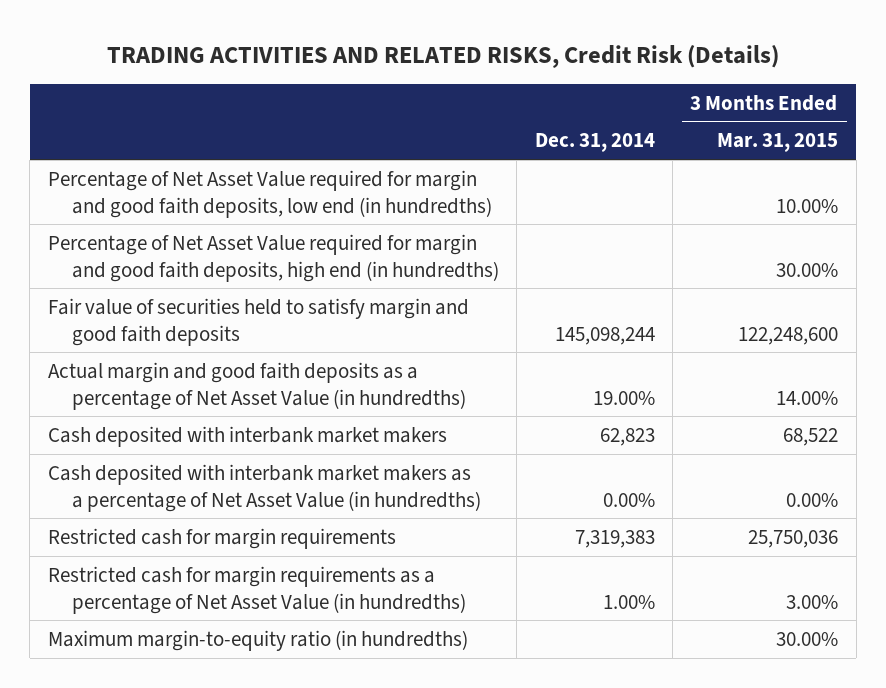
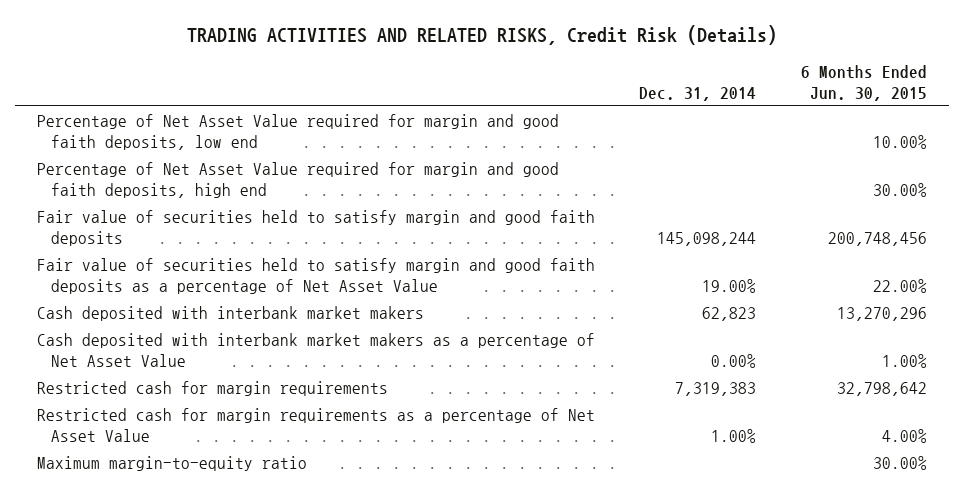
- | Dec. 31, 2014 | 3 Months Ended Mar. 31, 2015
+ | Dec. 31, 2014 | 6 Months Ended Jun. 30, 2015
- Percentage of Net Asset Value required for margin and good faith deposits, low end (in hundredths) | | 10.00%
- Percentage of Net Asset Value required for margin and good faith deposits, high end (in hundredths) | | 30.00%
+ Percentage of Net Asset Value required for margin and good faith deposits, low end | | 10.00%
+ Percentage of Net Asset Value required for margin and good faith deposits, high end | | 30.00%
- Actual margin and good faith deposits as a percentage of Net Asset Value (in hundredths) | 19.00% | 14.00%
+ Fair value of securities held to satisfy margin and good faith deposits as a percentage of Net Asset Value | 19.00% | 22.00%
- Cash deposited with interbank market makers as a percentage of Net Asset Value (in hundredths) | 0.00% | 0.00%
+ Cash deposited with interbank market makers as a percentage of Net Asset Value | 0.00% | 1.00%
- Restricted cash for margin requirements as a percentage of Net Asset Value (in hundredths) | 1.00% | 3.00%
- Maximum margin-to-equity ratio (in hundredths) | | 30.00%
+ Restricted cash for margin requirements as a percentage of Net Asset Value | 1.00% | 4.00%
+ Maximum margin-to-equity ratio | | 30.00%

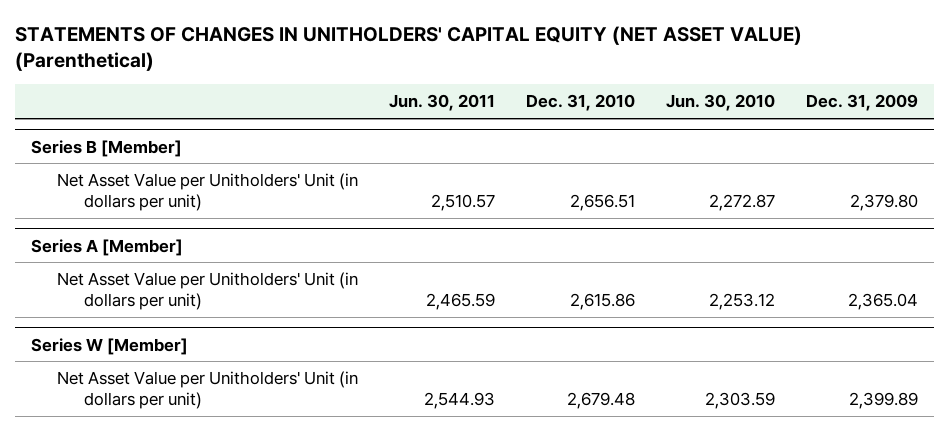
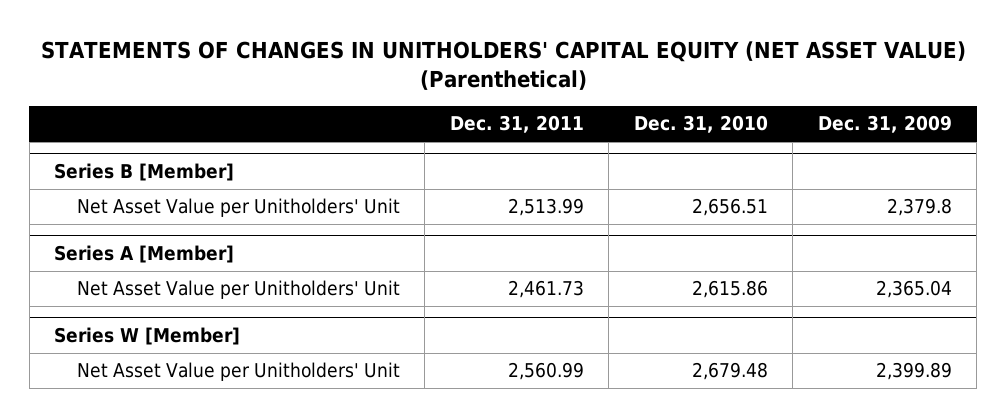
- | Jun. 30, 2011 | Dec. 31, 2010 | Jun. 30, 2010 | Dec. 31, 2009
+ | Dec. 31, 2011 | Dec. 31, 2010 | Dec. 31, 2009
@ Series B [Member]
- Net Asset Value per Unitholders' Unit (in dollars per unit) | 2,510.57 | 2,656.51 | 2,272.87 | 2,379.80
+ Net Asset Value per Unitholders' Unit | 2,513.99 | 2,656.51 | 2,379.8
@ Series A [Member]
- Net Asset Value per Unitholders' Unit (in dollars per unit) | 2,465.59 | 2,615.86 | 2,253.12 | 2,365.04
+ Net Asset Value per Unitholders' Unit | 2,461.73 | 2,615.86 | 2,365.04
@ Series W [Member]
- Net Asset Value per Unitholders' Unit (in dollars per unit) | 2,544.93 | 2,679.48 | 2,303.59 | 2,399.89
+ Net Asset Value per Unitholders' Unit | 2,560.99 | 2,679.48 | 2,399.89

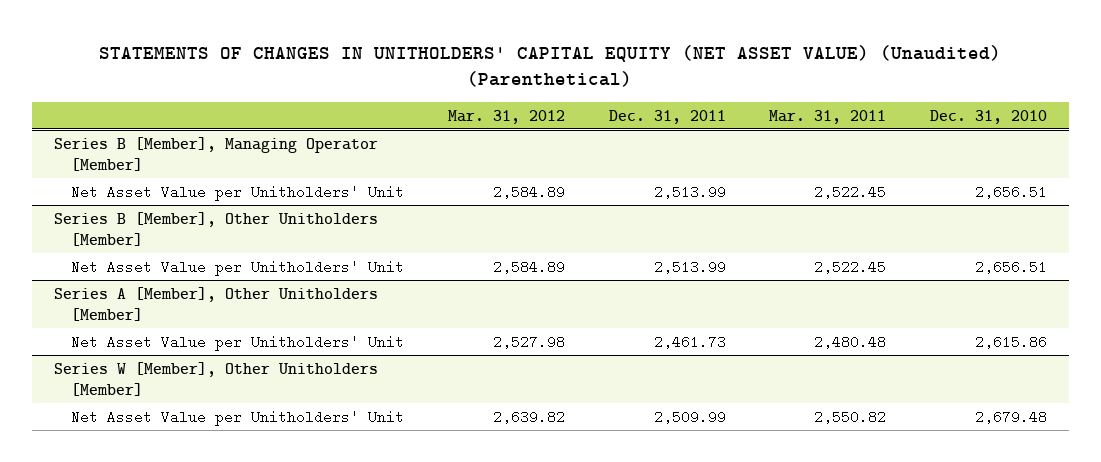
- STATEMENTS OF CHANGES IN UNITHOLDERS' CAPITAL EQUITY (NET ASSET VALUE) (Parenthetical)
+ STATEMENTS OF CHANGES IN UNITHOLDERS' CAPITAL EQUITY (NET ASSET VALUE) (Unaudited) (Parenthetical)
- | Dec. 31, 2011 | Dec. 31, 2010 | Dec. 31, 2009
+ | Mar. 31, 2012 | Dec. 31, 2011 | Mar. 31, 2011 | Dec. 31, 2010
- Series B [Member]
+ Series B [Member], Managing Operator [Member]
- Series A [Member]
+ Series B [Member], Other Unitholders [Member]
+ Net Asset Value per Unitholders' Unit | 2,584.89 | 2,513.99 | 2,522.45 | 2,656.51
+ Series A [Member], Other Unitholders [Member]
- Series W [Member]
- Net Asset Value per Unitholders' Unit | 2,560.99 | 2,679.48 | 2,399.89
+ Series W [Member], Other Unitholders [Member]
+ Net Asset Value per Unitholders' Unit | 2,639.82 | 2,509.99 | 2,550.82 | 2,679.48

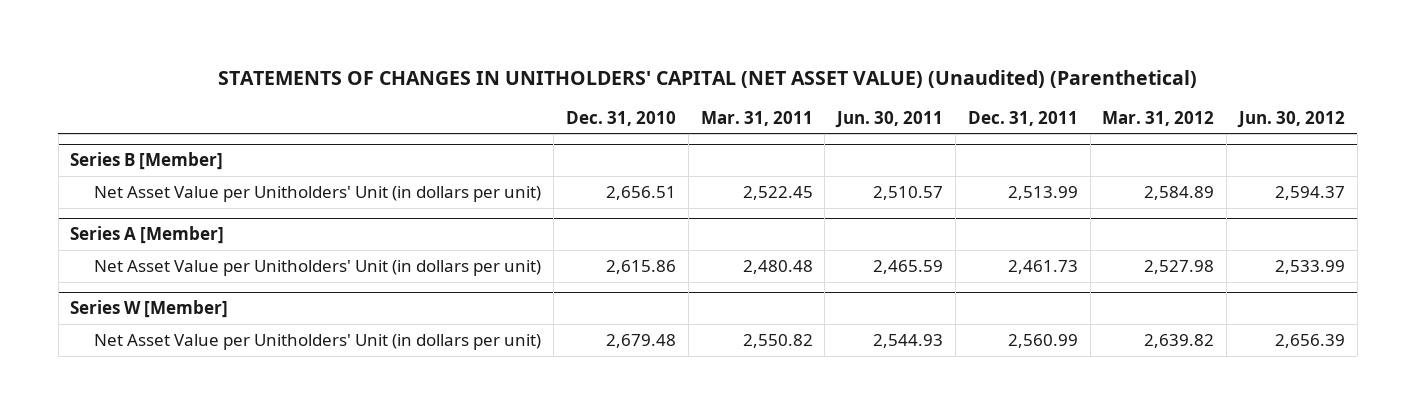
- STATEMENTS OF CHANGES IN UNITHOLDERS' CAPITAL EQUITY (NET ASSET VALUE) (Unaudited) (Parenthetical)
+ STATEMENTS OF CHANGES IN UNITHOLDERS' CAPITAL (NET ASSET VALUE) (Unaudited) (Parenthetical)
- | Mar. 31, 2012 | Dec. 31, 2011 | Mar. 31, 2011 | Dec. 31, 2010
+ | Dec. 31, 2010 | Mar. 31, 2011 | Jun. 30, 2011 | Dec. 31, 2011 | Mar. 31, 2012 | Jun. 30, 2012
- Series B [Member], Managing Operator [Member]
- Net Asset Value per Unitholders' Unit | 2,584.89 | 2,513.99 | 2,522.45 | 2,656.51
- Series B [Member], Other Unitholders [Member]
- Net Asset Value per Unitholders' Unit | 2,584.89 | 2,513.99 | 2,522.45 | 2,656.51
- Series A [Member], Other Unitholders [Member]
- Net Asset Value per Unitholders' Unit | 2,527.98 | 2,461.73 | 2,480.48 | 2,615.86
- Series W [Member], Other Unitholders [Member]
- Net Asset Value per Unitholders' Unit | 2,639.82 | 2,509.99 | 2,550.82 | 2,679.48
+ Series B [Member]
+ Net Asset Value per Unitholders' Unit (in dollars per unit) | 2,656.51 | 2,522.45 | 2,510.57 | 2,513.99 | 2,584.89 | 2,594.37
+ Series A [Member]
+ Net Asset Value per Unitholders' Unit (in dollars per unit) | 2,615.86 | 2,480.48 | 2,465.59 | 2,461.73 | 2,527.98 | 2,533.99
+ Series W [Member]
+ Net Asset Value per Unitholders' Unit (in dollars per unit) | 2,679.48 | 2,550.82 | 2,544.93 | 2,560.99 | 2,639.82 | 2,656.39

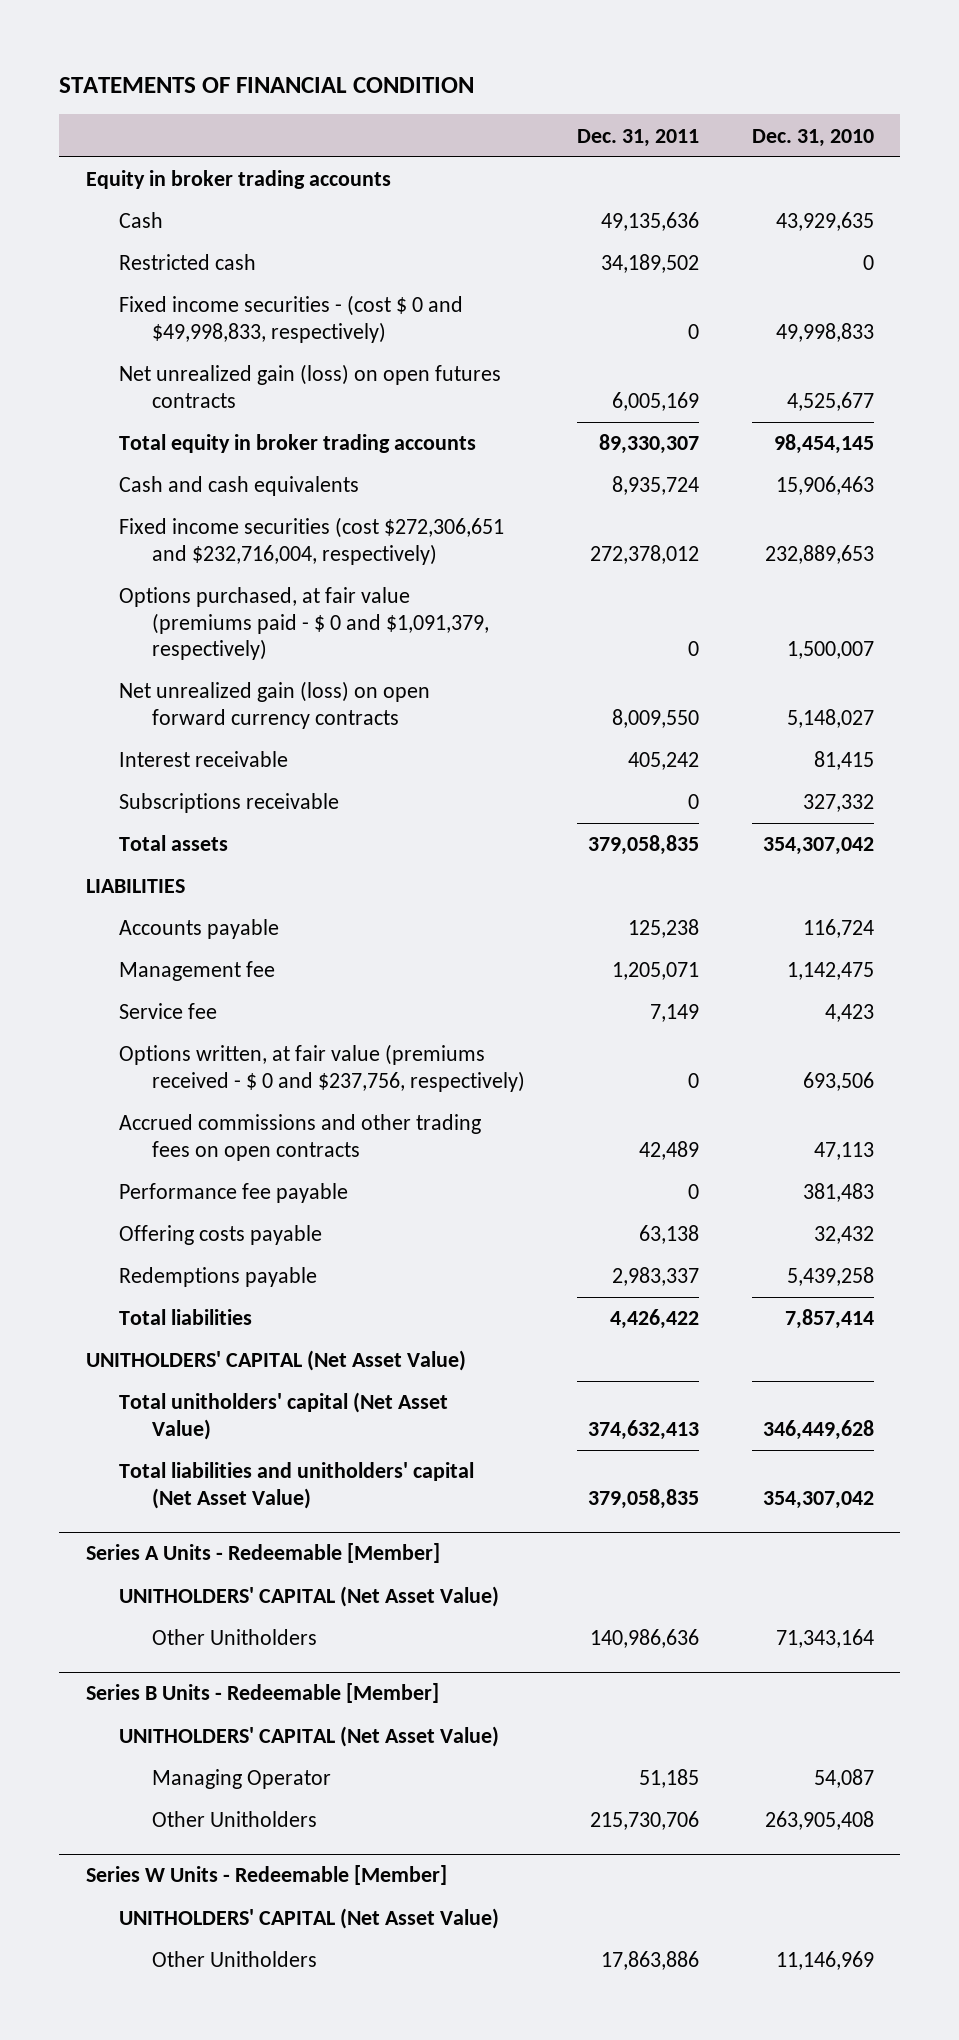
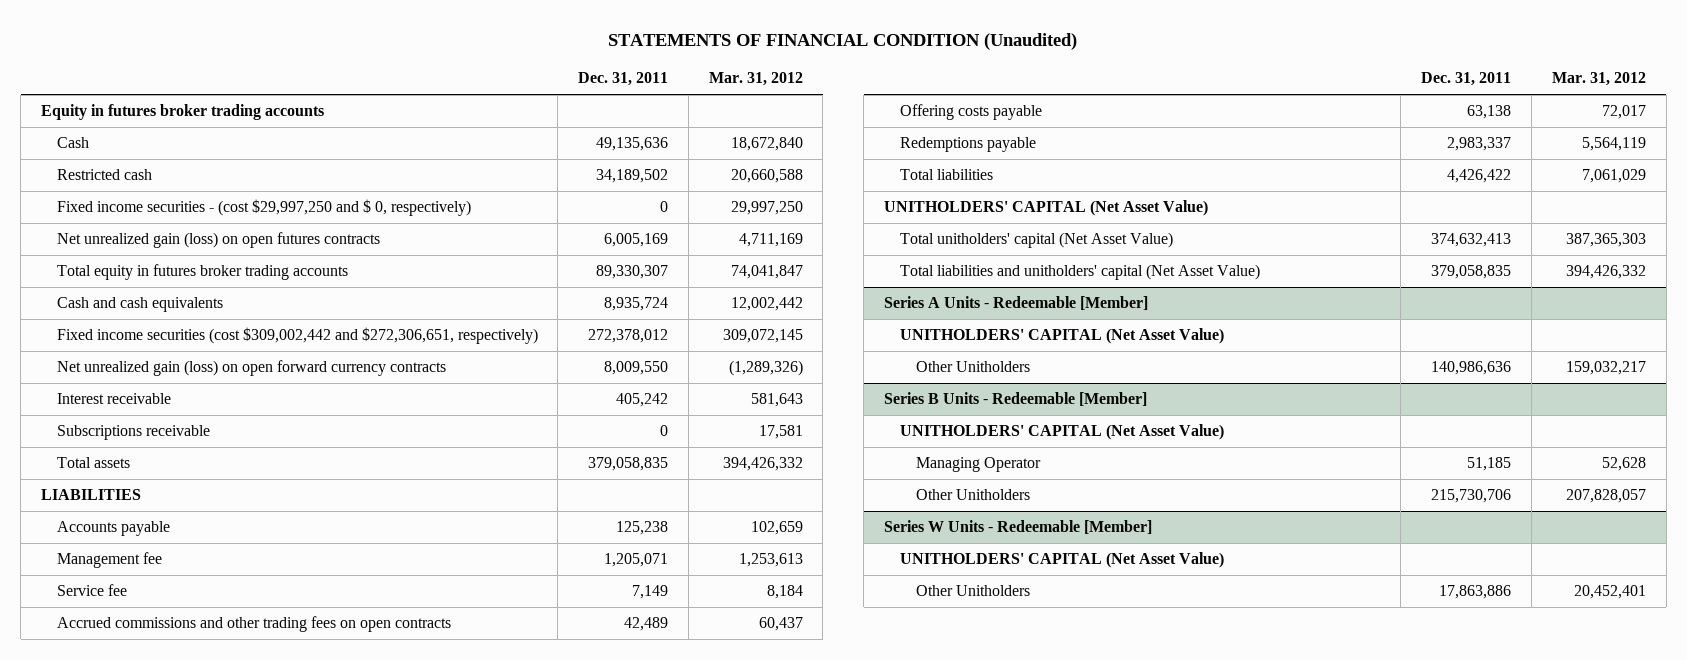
- STATEMENTS OF FINANCIAL CONDITION
+ STATEMENTS OF FINANCIAL CONDITION (Unaudited)
- | Dec. 31, 2011 | Dec. 31, 2010
+ | Dec. 31, 2011 | Mar. 31, 2012
- Equity in broker trading accounts
+ Equity in futures broker trading accounts
- Fixed income securities - (cost $ 0 and $49,998,833, respectively) | 0 | 49,998,833
+ Fixed income securities - (cost $29,997,250 and $ 0, respectively) | 0 | 29,997,250
- Total equity in broker trading accounts | 89,330,307 | 98,454,145
+ Total equity in futures broker trading accounts | 89,330,307 | 74,041,847
- Fixed income securities (cost $272,306,651 and $232,716,004, respectively) | 272,378,012 | 232,889,653
- Options purchased, at fair value (premiums paid - $ 0 and $1,091,379, respectively) | 0 | 1,500,007
+ Fixed income securities (cost $309,002,442 and $272,306,651, respectively) | 272,378,012 | 309,072,145
- Options written, at fair value (premiums received - $ 0 and $237,756, respectively) | 0 | 693,506
- Performance fee payable | 0 | 381,483

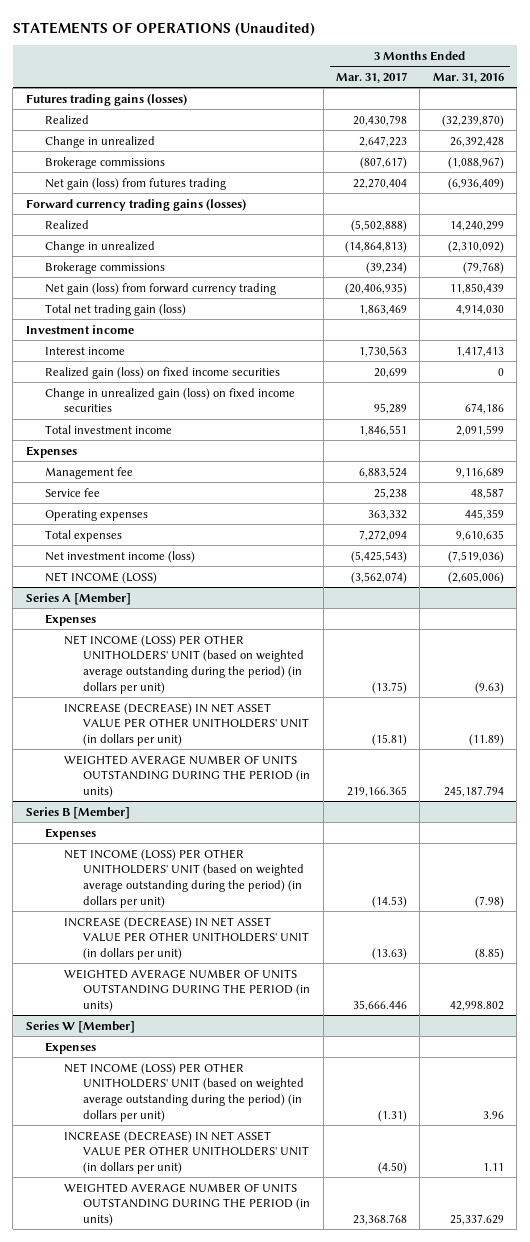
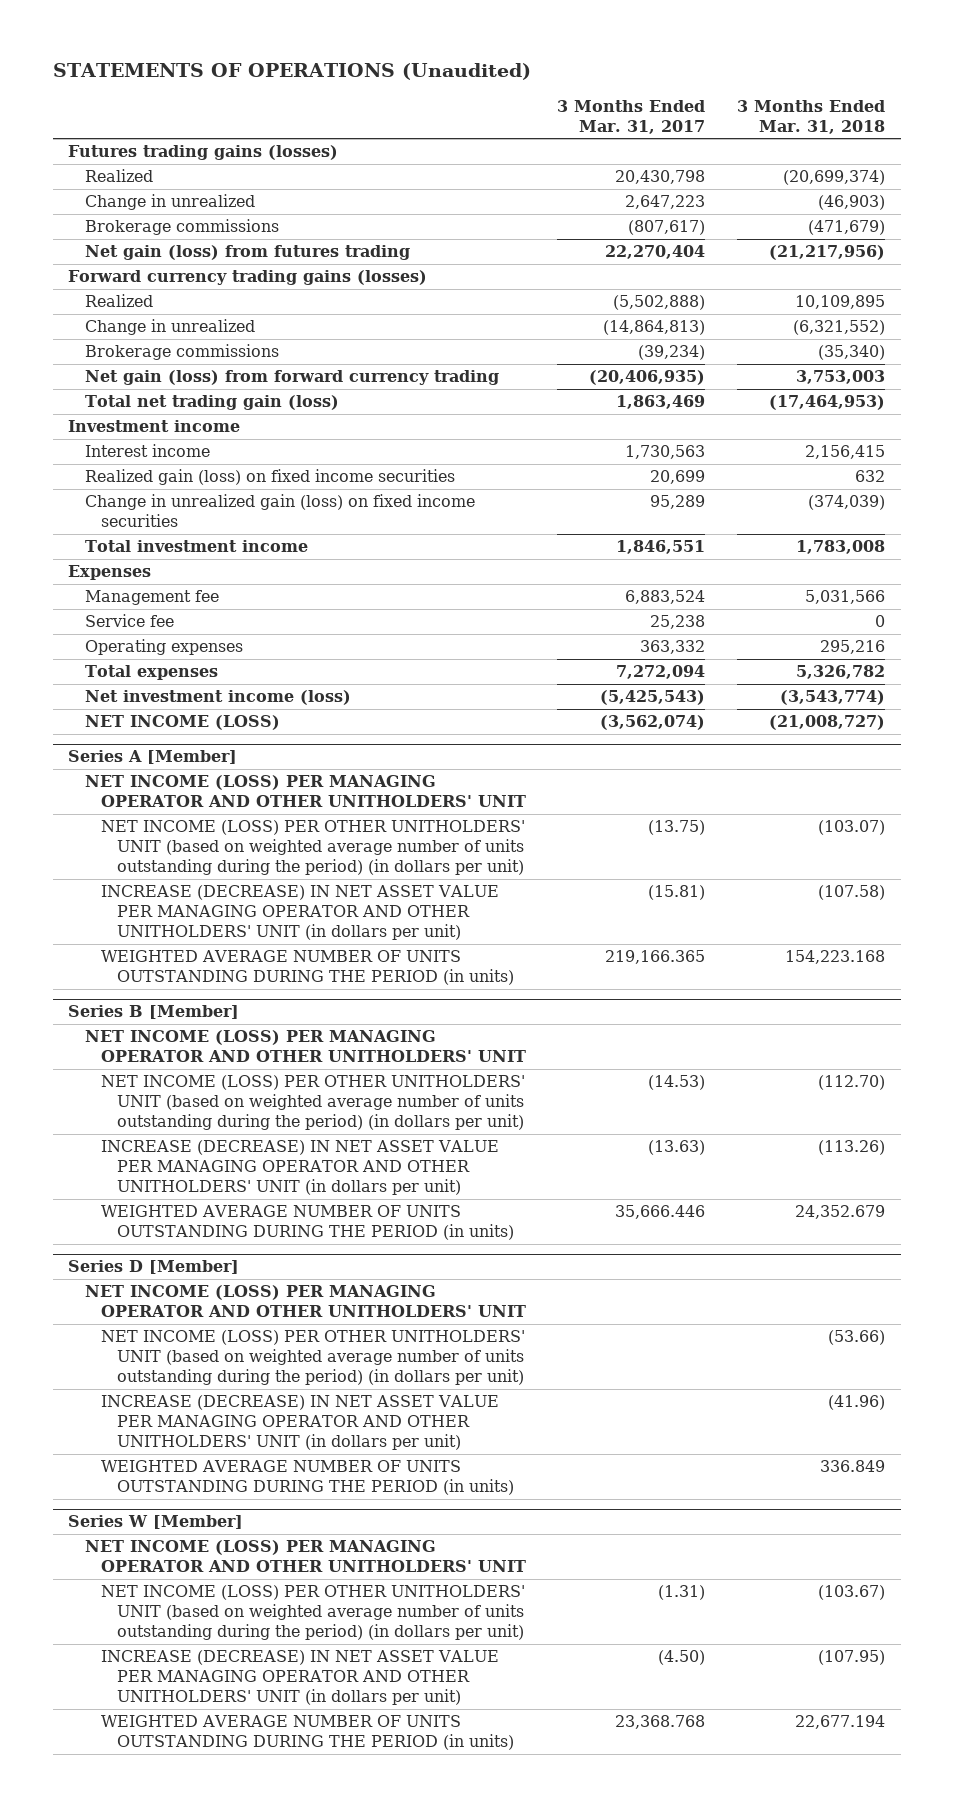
- | 3 Months Ended Mar. 31, 2017 | 3 Months Ended Mar. 31, 2016
+ | 3 Months Ended Mar. 31, 2017 | 3 Months Ended Mar. 31, 2018
@ Series A [Member]
- Expenses
- NET INCOME (LOSS) PER OTHER UNITHOLDERS' UNIT (based on weighted average outstanding during the period) (in dollars per unit) | (13.75) | (9.63)
- INCREASE (DECREASE) IN NET ASSET VALUE PER OTHER UNITHOLDERS' UNIT (in dollars per unit) | (15.81) | (11.89)
+ NET INCOME (LOSS) PER MANAGING OPERATOR AND OTHER UNITHOLDERS' UNIT
+ NET INCOME (LOSS) PER OTHER UNITHOLDERS' UNIT (based on weighted average number of units outstanding during the period) (in dollars per unit) | (13.75) | (103.07)
+ INCREASE (DECREASE) IN NET ASSET VALUE PER MANAGING OPERATOR AND OTHER UNITHOLDERS' UNIT (in dollars per unit) | (15.81) | (107.58)
@ Series B [Member]
- Expenses
- NET INCOME (LOSS) PER OTHER UNITHOLDERS' UNIT (based on weighted average outstanding during the period) (in dollars per unit) | (14.53) | (7.98)
- INCREASE (DECREASE) IN NET ASSET VALUE PER OTHER UNITHOLDERS' UNIT (in dollars per unit) | (13.63) | (8.85)
+ NET INCOME (LOSS) PER MANAGING OPERATOR AND OTHER UNITHOLDERS' UNIT
+ NET INCOME (LOSS) PER OTHER UNITHOLDERS' UNIT (based on weighted average number of units outstanding during the period) (in dollars per unit) | (14.53) | (112.70)
+ INCREASE (DECREASE) IN NET ASSET VALUE PER MANAGING OPERATOR AND OTHER UNITHOLDERS' UNIT (in dollars per unit) | (13.63) | (113.26)
+ Series D [Member]
+ NET INCOME (LOSS) PER MANAGING OPERATOR AND OTHER UNITHOLDERS' UNIT
+ NET INCOME (LOSS) PER OTHER UNITHOLDERS' UNIT (based on weighted average number of units outstanding during the period) (in dollars per unit) | | (53.66)
+ INCREASE (DECREASE) IN NET ASSET VALUE PER MANAGING OPERATOR AND OTHER UNITHOLDERS' UNIT (in dollars per unit) | | (41.96)
+ WEIGHTED AVERAGE NUMBER OF UNITS OUTSTANDING DURING THE PERIOD (in units) | | 336.849
@ Series W [Member]
- Expenses
- NET INCOME (LOSS) PER OTHER UNITHOLDERS' UNIT (based on weighted average outstanding during the period) (in dollars per unit) | (1.31) | 3.96
- INCREASE (DECREASE) IN NET ASSET VALUE PER OTHER UNITHOLDERS' UNIT (in dollars per unit) | (4.50) | 1.11
+ NET INCOME (LOSS) PER MANAGING OPERATOR AND OTHER UNITHOLDERS' UNIT
+ NET INCOME (LOSS) PER OTHER UNITHOLDERS' UNIT (based on weighted average number of units outstanding during the period) (in dollars per unit) | (1.31) | (103.67)
+ INCREASE (DECREASE) IN NET ASSET VALUE PER MANAGING OPERATOR AND OTHER UNITHOLDERS' UNIT (in dollars per unit) | (4.50) | (107.95)

